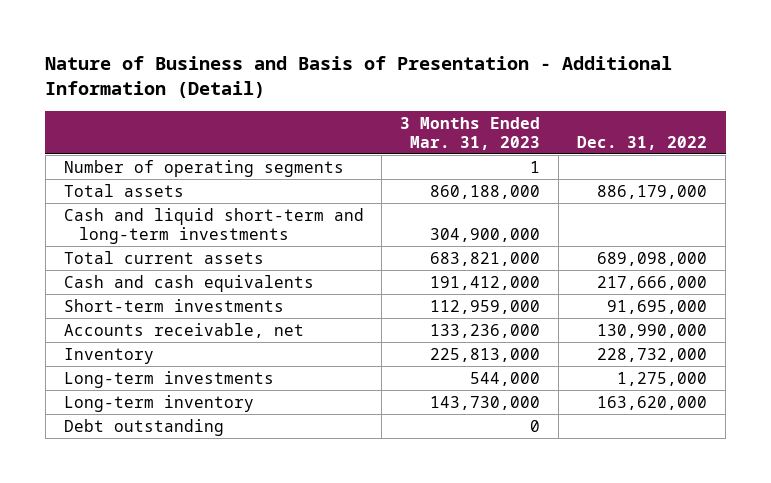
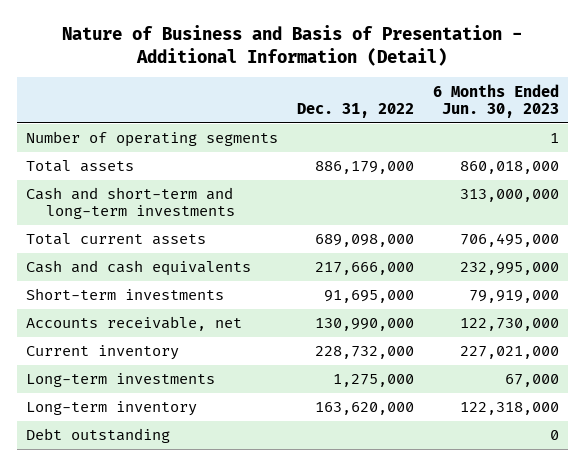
- | 3 Months Ended Mar. 31, 2023 | Dec. 31, 2022
+ | Dec. 31, 2022 | 6 Months Ended Jun. 30, 2023
- Cash and liquid short-term and long-term investments | 304,900,000 |
+ Cash and short-term and long-term investments | | 313,000,000
- Inventory | 225,813,000 | 228,732,000
+ Current inventory | 228,732,000 | 227,021,000

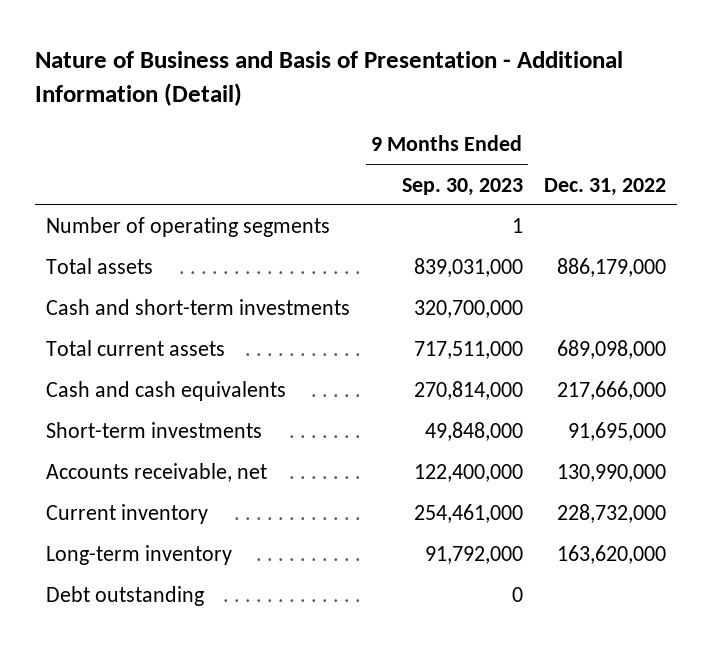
- | Dec. 31, 2022 | 6 Months Ended Jun. 30, 2023
+ | 9 Months Ended Sep. 30, 2023 | Dec. 31, 2022
- Cash and short-term and long-term investments | | 313,000,000
+ Cash and short-term investments | 320,700,000 |
- Long-term investments | 1,275,000 | 67,000

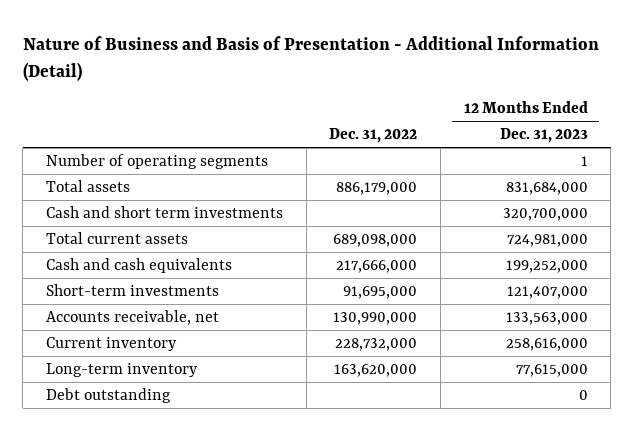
- | 9 Months Ended Sep. 30, 2023 | Dec. 31, 2022
+ | Dec. 31, 2022 | 12 Months Ended Dec. 31, 2023
- Cash and short-term investments | 320,700,000 |
+ Cash and short term investments | | 320,700,000

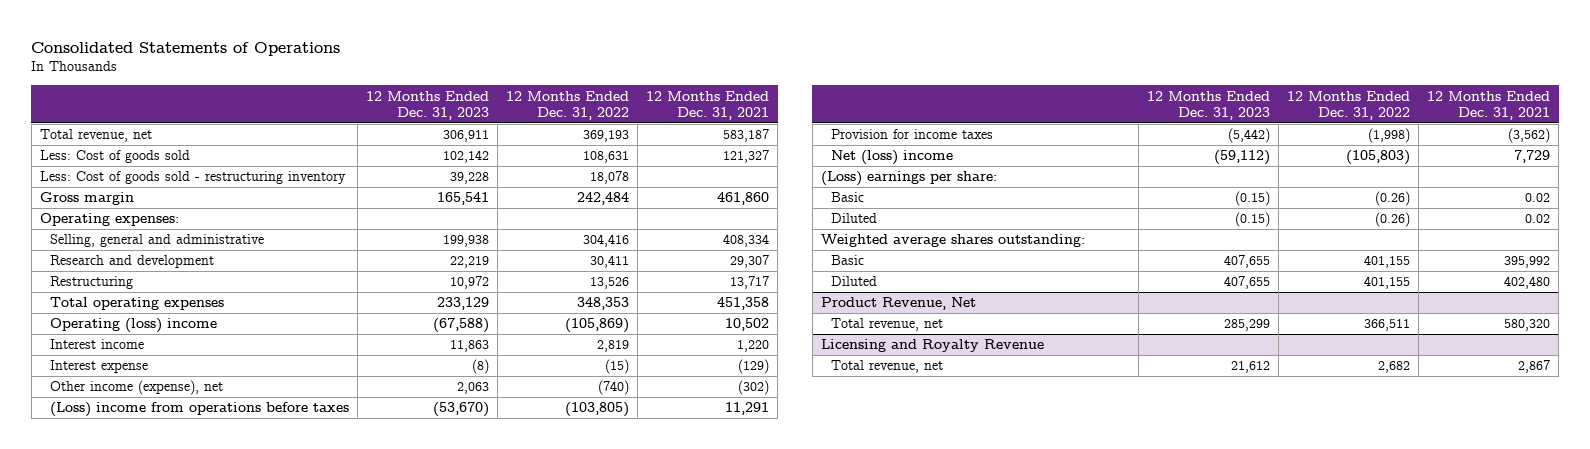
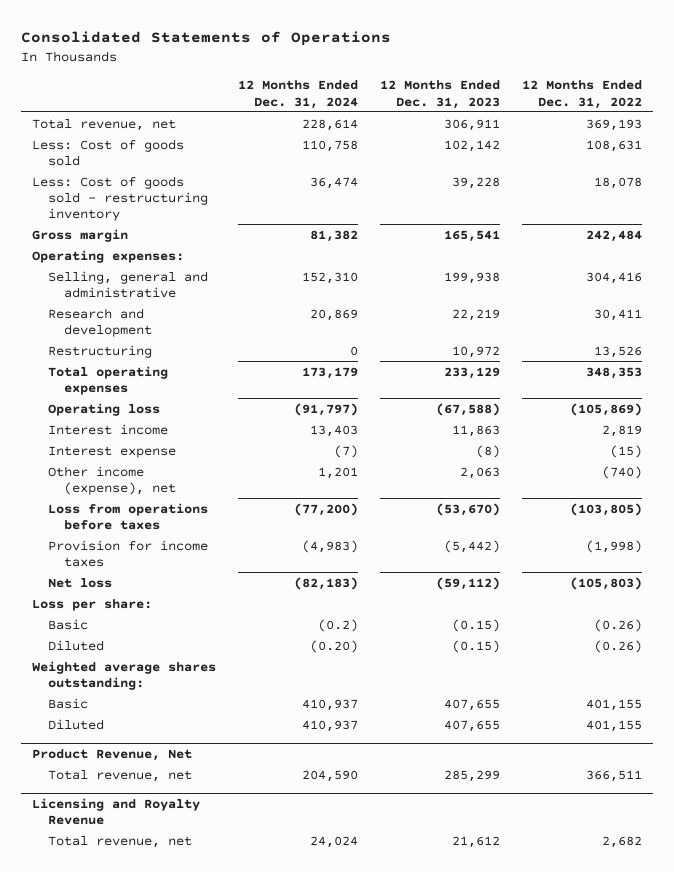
- | 12 Months Ended Dec. 31, 2023 | 12 Months Ended Dec. 31, 2022 | 12 Months Ended Dec. 31, 2021
+ | 12 Months Ended Dec. 31, 2024 | 12 Months Ended Dec. 31, 2023 | 12 Months Ended Dec. 31, 2022
- Operating (loss) income | (67,588) | (105,869) | 10,502
+ Operating loss | (91,797) | (67,588) | (105,869)
- (Loss) income from operations before taxes | (53,670) | (103,805) | 11,291
+ Loss from operations before taxes | (77,200) | (53,670) | (103,805)
- Net (loss) income | (59,112) | (105,803) | 7,729
- (Loss) earnings per share:
+ Net loss | (82,183) | (59,112) | (105,803)
+ Loss per share:

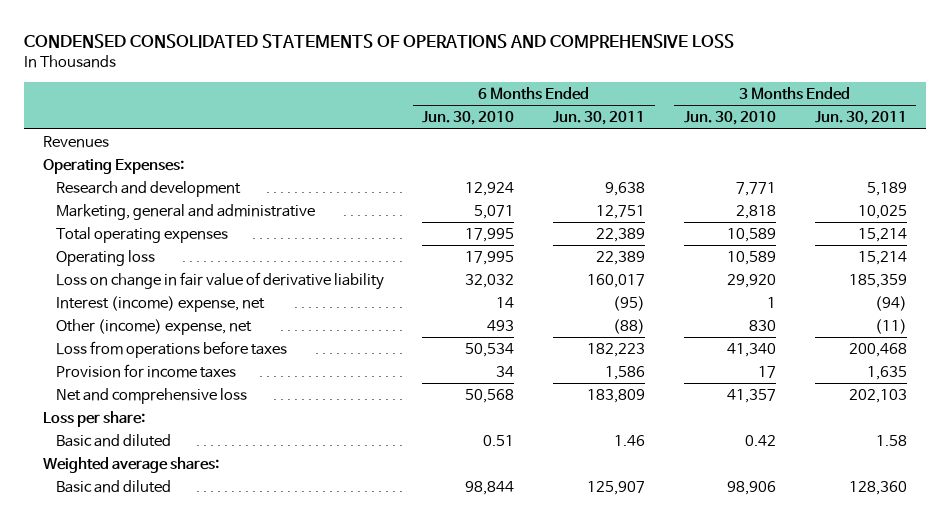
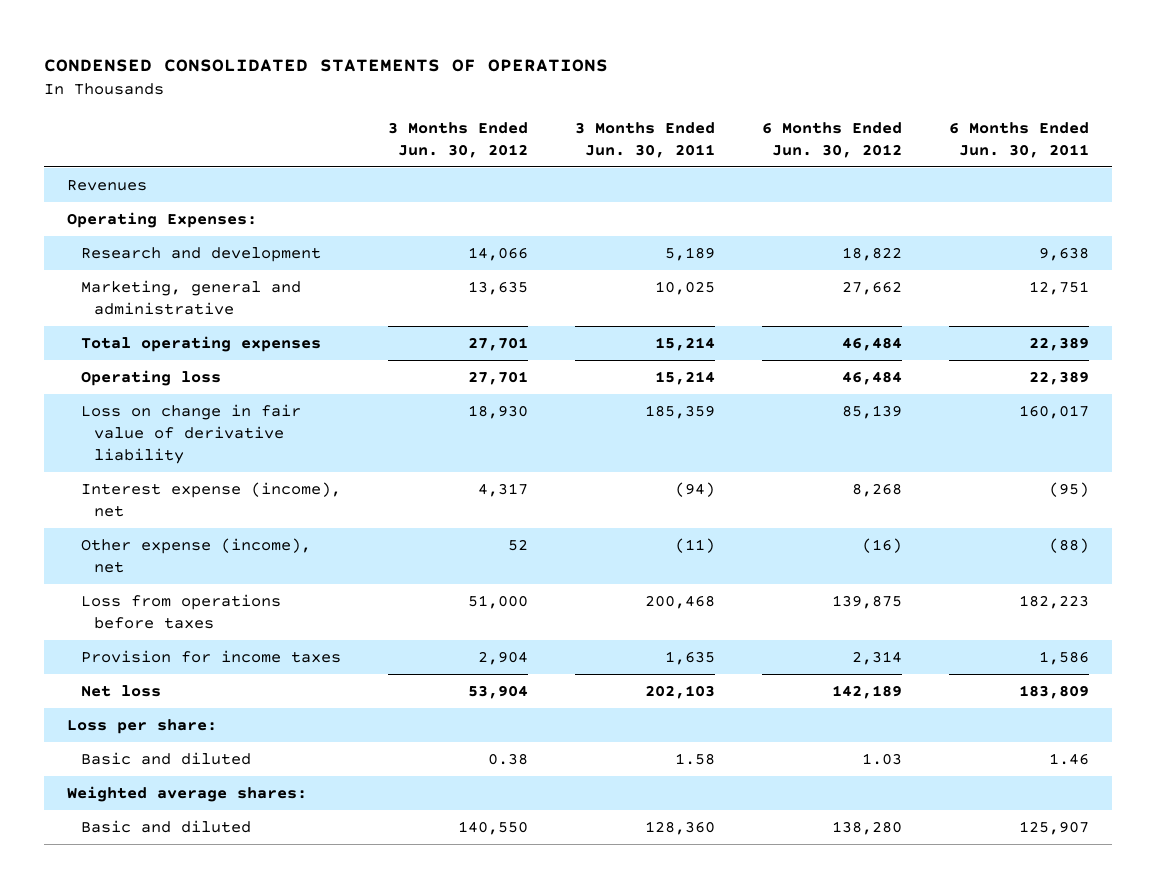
- CONDENSED CONSOLIDATED STATEMENTS OF OPERATIONS AND COMPREHENSIVE LOSS
+ CONDENSED CONSOLIDATED STATEMENTS OF OPERATIONS
- | 6 Months Ended Jun. 30, 2010 | 6 Months Ended Jun. 30, 2011 | 3 Months Ended Jun. 30, 2010 | 3 Months Ended Jun. 30, 2011
+ | 3 Months Ended Jun. 30, 2012 | 3 Months Ended Jun. 30, 2011 | 6 Months Ended Jun. 30, 2012 | 6 Months Ended Jun. 30, 2011
- Interest (income) expense, net | 14 | (95) | 1 | (94)
- Other (income) expense, net | 493 | (88) | 830 | (11)
+ Interest expense (income), net | 4,317 | (94) | 8,268 | (95)
+ Other expense (income), net | 52 | (11) | (16) | (88)
- Net and comprehensive loss | 50,568 | 183,809 | 41,357 | 202,103
+ Net loss | 53,904 | 202,103 | 142,189 | 183,809

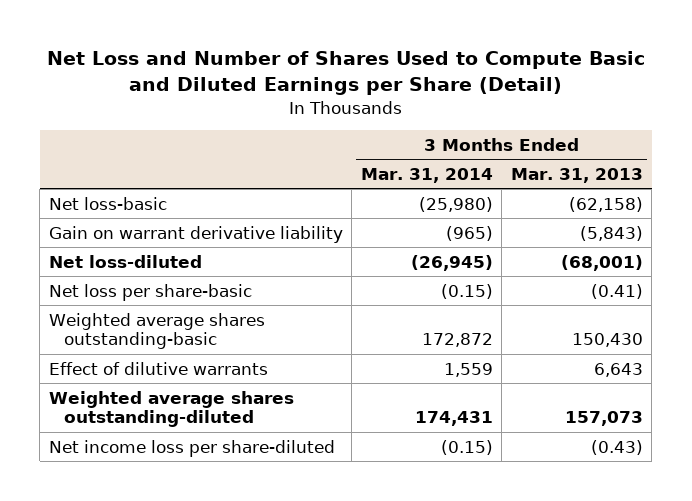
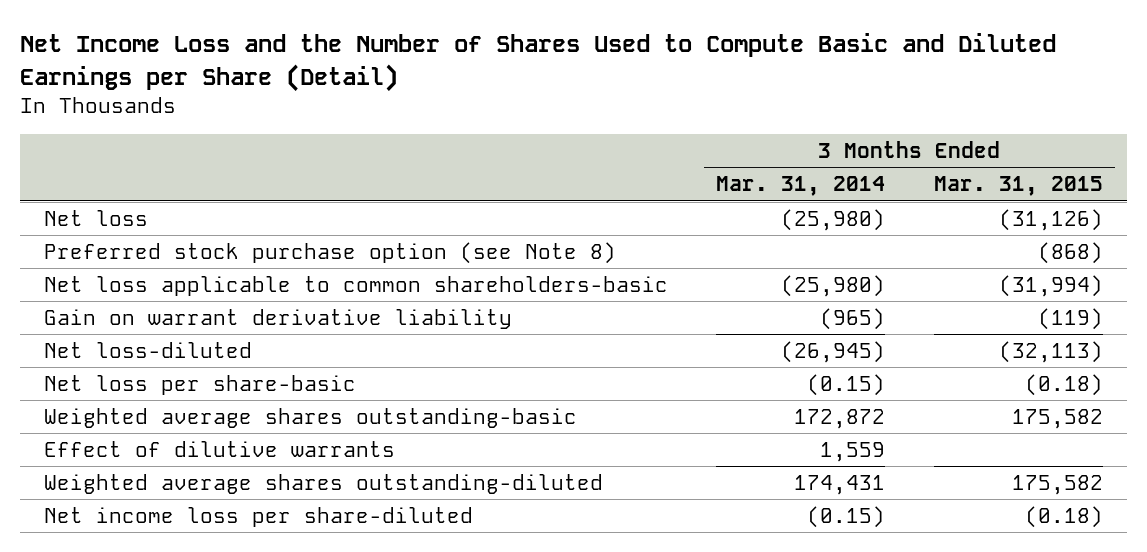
- Net Loss and Number of Shares Used to Compute Basic and Diluted Earnings per Share (Detail)
+ Net Income Loss and the Number of Shares Used to Compute Basic and Diluted Earnings per Share (Detail)
- | 3 Months Ended Mar. 31, 2014 | 3 Months Ended Mar. 31, 2013
+ | 3 Months Ended Mar. 31, 2014 | 3 Months Ended Mar. 31, 2015
- Net loss-basic | (25,980) | (62,158)
+ Net loss | (25,980) | (31,126)
+ Preferred stock purchase option (see Note 8) | | (868)
+ Net loss applicable to common shareholders-basic | (25,980) | (31,994)

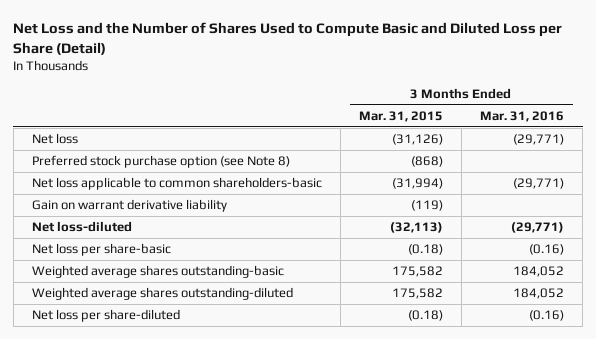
- Net Income Loss and the Number of Shares Used to Compute Basic and Diluted Earnings per Share (Detail)
+ Net Loss and the Number of Shares Used to Compute Basic and Diluted Loss per Share (Detail)
- | 3 Months Ended Mar. 31, 2014 | 3 Months Ended Mar. 31, 2015
+ | 3 Months Ended Mar. 31, 2015 | 3 Months Ended Mar. 31, 2016
- Effect of dilutive warrants | 1,559 |
- Net income loss per share-diluted | (0.15) | (0.18)
+ Net loss per share-diluted | (0.18) | (0.16)

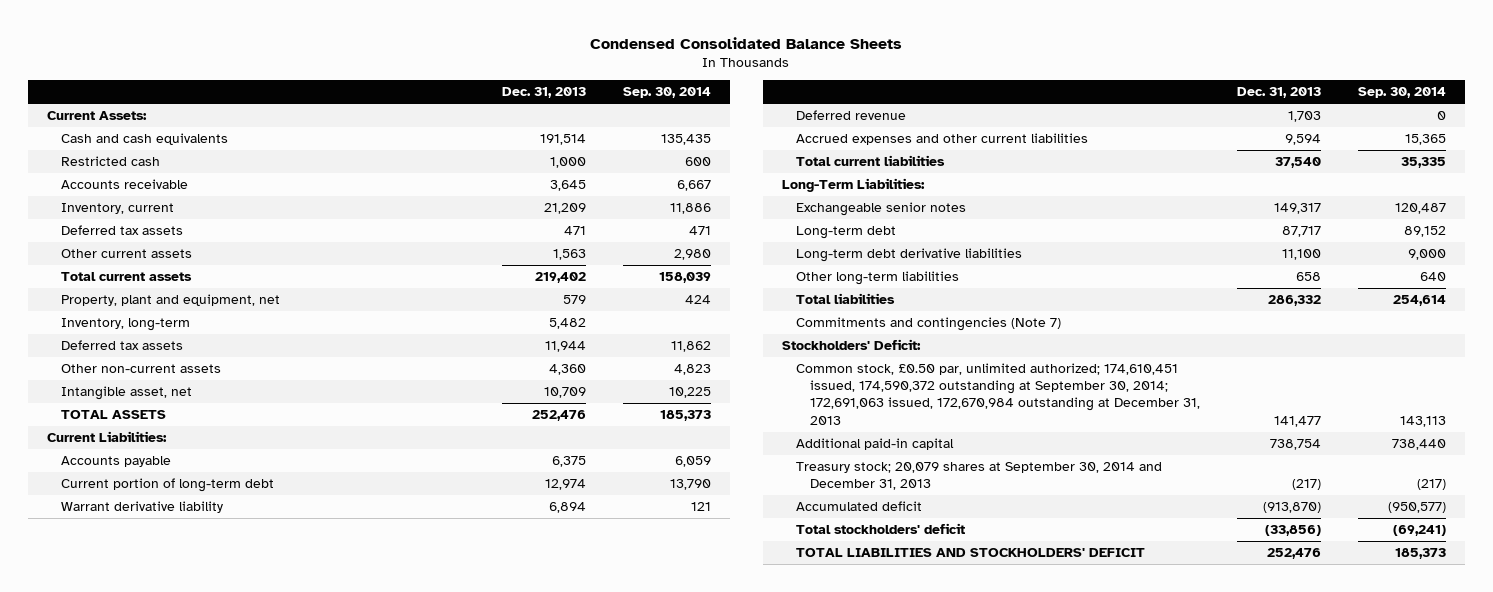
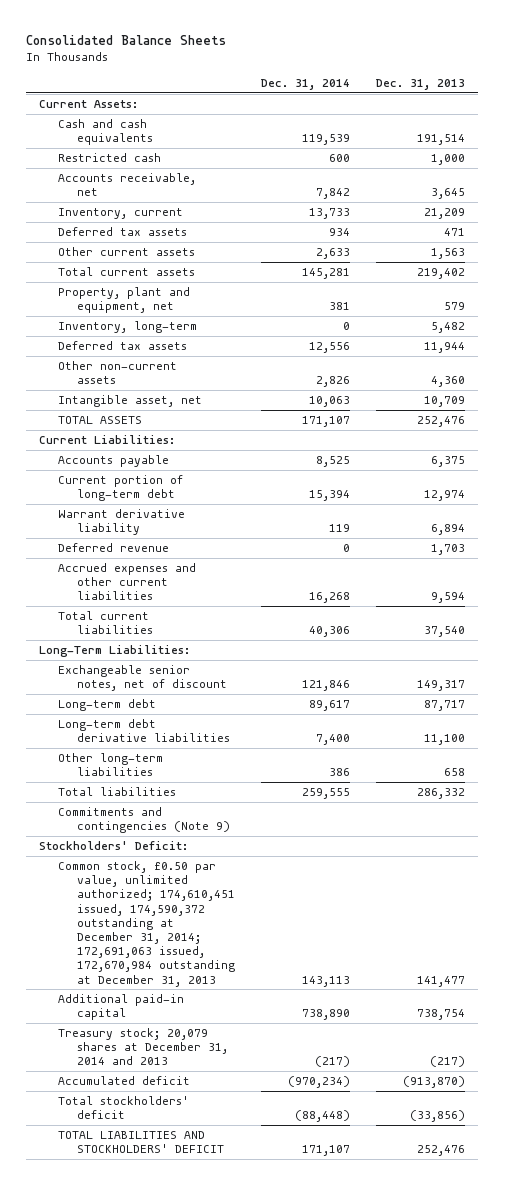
- Condensed Consolidated Balance Sheets
+ Consolidated Balance Sheets
- | Dec. 31, 2013 | Sep. 30, 2014
+ | Dec. 31, 2014 | Dec. 31, 2013
- Accounts receivable | 3,645 | 6,667
+ Accounts receivable, net | 7,842 | 3,645
- Exchangeable senior notes | 149,317 | 120,487
+ Exchangeable senior notes, net of discount | 121,846 | 149,317
- Commitments and contingencies (Note 7)
+ Commitments and contingencies (Note 9)
- Common stock, £0.50 par, unlimited authorized; 174,610,451 issued, 174,590,372 outstanding at September 30, 2014; 172,691,063 issued, 172,670,984 outstanding at December 31, 2013 | 141,477 | 143,113
+ Common stock, £0.50 par value, unlimited authorized; 174,610,451 issued, 174,590,372 outstanding at December 31, 2014; 172,691,063 issued, 172,670,984 outstanding at December 31, 2013 | 143,113 | 141,477
- Treasury stock; 20,079 shares at September 30, 2014 and December 31, 2013 | (217) | (217)
+ Treasury stock; 20,079 shares at December 31, 2014 and 2013 | (217) | (217)

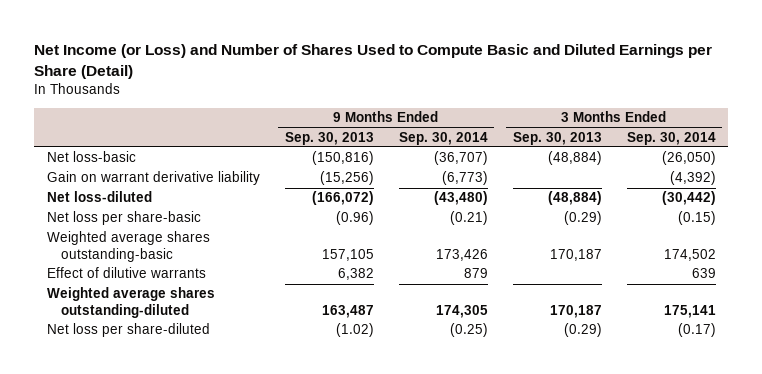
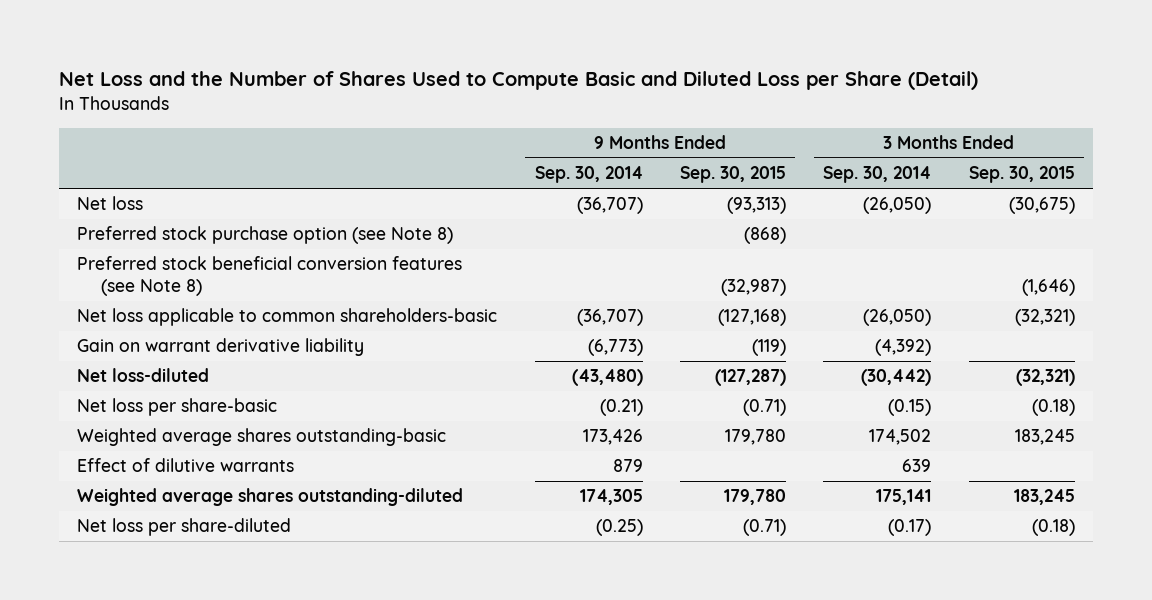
- Net Income (or Loss) and Number of Shares Used to Compute Basic and Diluted Earnings per Share (Detail)
+ Net Loss and the Number of Shares Used to Compute Basic and Diluted Loss per Share (Detail)
- | 9 Months Ended Sep. 30, 2013 | 9 Months Ended Sep. 30, 2014 | 3 Months Ended Sep. 30, 2013 | 3 Months Ended Sep. 30, 2014
+ | 9 Months Ended Sep. 30, 2014 | 9 Months Ended Sep. 30, 2015 | 3 Months Ended Sep. 30, 2014 | 3 Months Ended Sep. 30, 2015
- Net loss-basic | (150,816) | (36,707) | (48,884) | (26,050)
+ Net loss | (36,707) | (93,313) | (26,050) | (30,675)
+ Preferred stock purchase option (see Note 8) | | (868) | |
+ Preferred stock beneficial conversion features (see Note 8) | | (32,987) | | (1,646)
+ Net loss applicable to common shareholders-basic | (36,707) | (127,168) | (26,050) | (32,321)

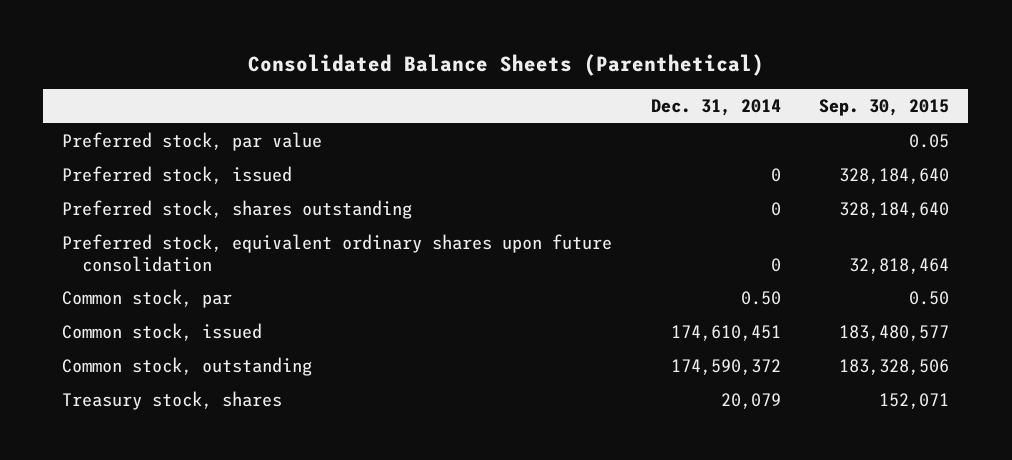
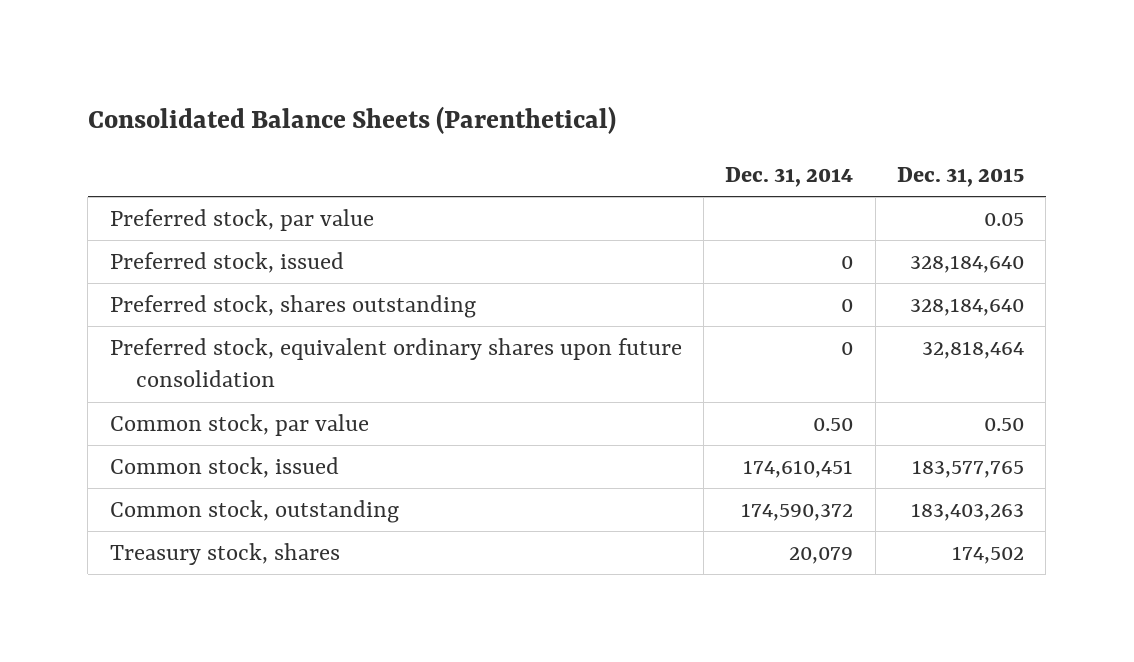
- | Dec. 31, 2014 | Sep. 30, 2015
+ | Dec. 31, 2014 | Dec. 31, 2015
- Common stock, par | 0.50 | 0.50
+ Common stock, par value | 0.50 | 0.50

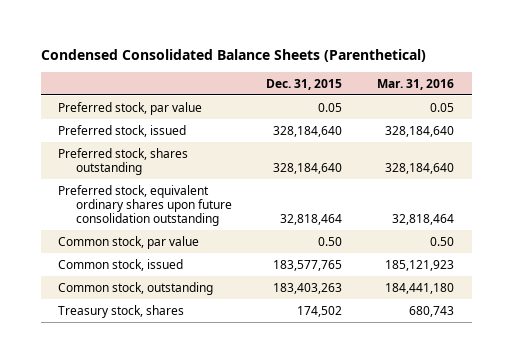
- Consolidated Balance Sheets (Parenthetical)
+ Condensed Consolidated Balance Sheets (Parenthetical)
- | Dec. 31, 2014 | Dec. 31, 2015
+ | Dec. 31, 2015 | Mar. 31, 2016
- Preferred stock, equivalent ordinary shares upon future consolidation | 0 | 32,818,464
+ Preferred stock, equivalent ordinary shares upon future consolidation outstanding | 32,818,464 | 32,818,464

